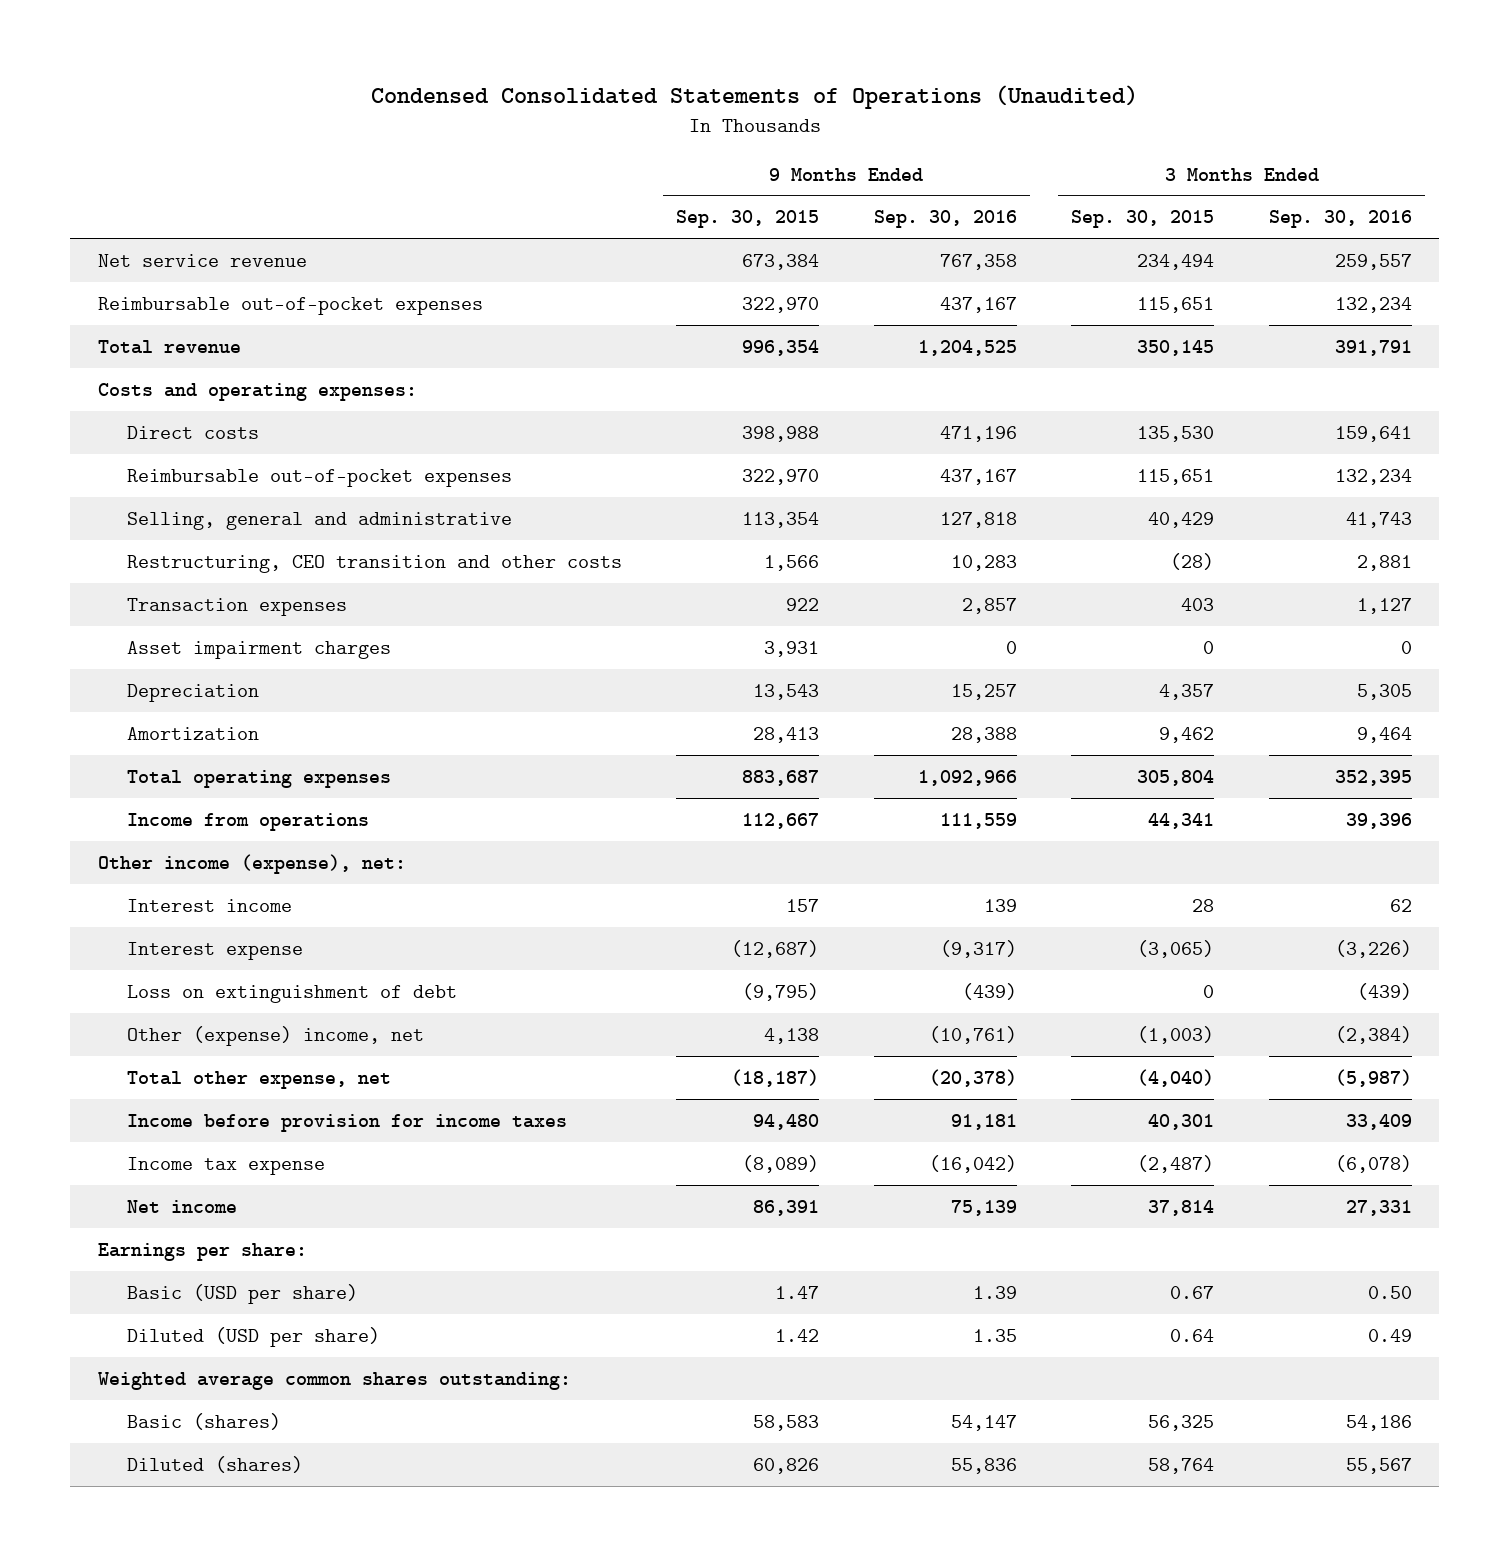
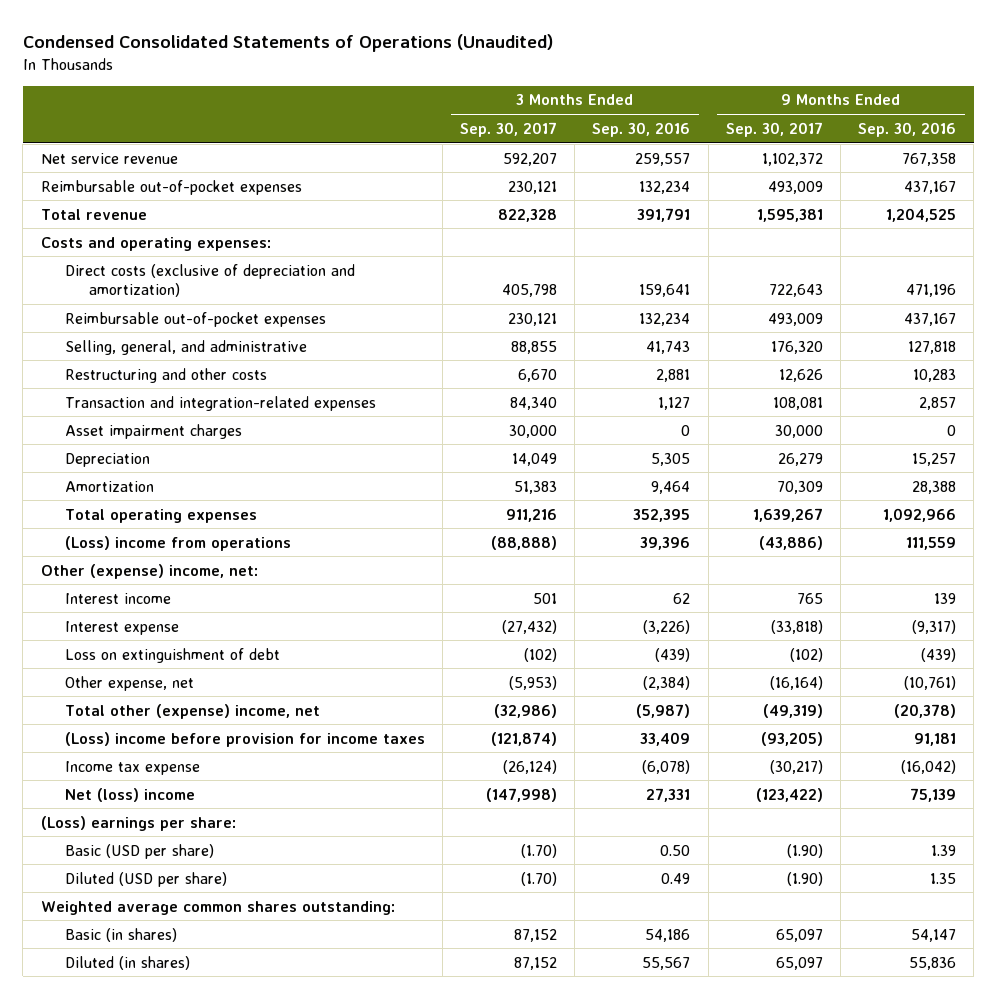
- | 9 Months Ended Sep. 30, 2015 | 9 Months Ended Sep. 30, 2016 | 3 Months Ended Sep. 30, 2015 | 3 Months Ended Sep. 30, 2016
+ | 3 Months Ended Sep. 30, 2017 | 3 Months Ended Sep. 30, 2016 | 9 Months Ended Sep. 30, 2017 | 9 Months Ended Sep. 30, 2016
- Direct costs | 398,988 | 471,196 | 135,530 | 159,641
+ Direct costs (exclusive of depreciation and amortization) | 405,798 | 159,641 | 722,643 | 471,196
- Selling, general and administrative | 113,354 | 127,818 | 40,429 | 41,743
- Restructuring, CEO transition and other costs | 1,566 | 10,283 | (28) | 2,881
- Transaction expenses | 922 | 2,857 | 403 | 1,127
+ Selling, general, and administrative | 88,855 | 41,743 | 176,320 | 127,818
+ Restructuring and other costs | 6,670 | 2,881 | 12,626 | 10,283
+ Transaction and integration-related expenses | 84,340 | 1,127 | 108,081 | 2,857
- Income from operations | 112,667 | 111,559 | 44,341 | 39,396
- Other income (expense), net:
+ (Loss) income from operations | (88,888) | 39,396 | (43,886) | 111,559
+ Other (expense) income, net:
- Other (expense) income, net | 4,138 | (10,761) | (1,003) | (2,384)
- Total other expense, net | (18,187) | (20,378) | (4,040) | (5,987)
- Income before provision for income taxes | 94,480 | 91,181 | 40,301 | 33,409
+ Other expense, net | (5,953) | (2,384) | (16,164) | (10,761)
+ Total other (expense) income, net | (32,986) | (5,987) | (49,319) | (20,378)
+ (Loss) income before provision for income taxes | (121,874) | 33,409 | (93,205) | 91,181
- Net income | 86,391 | 75,139 | 37,814 | 27,331
- Earnings per share:
+ Net (loss) income | (147,998) | 27,331 | (123,422) | 75,139
+ (Loss) earnings per share:
- Basic (shares) | 58,583 | 54,147 | 56,325 | 54,186
- Diluted (shares) | 60,826 | 55,836 | 58,764 | 55,567
+ Basic (in shares) | 87,152 | 54,186 | 65,097 | 54,147
+ Diluted (in shares) | 87,152 | 55,567 | 65,097 | 55,836

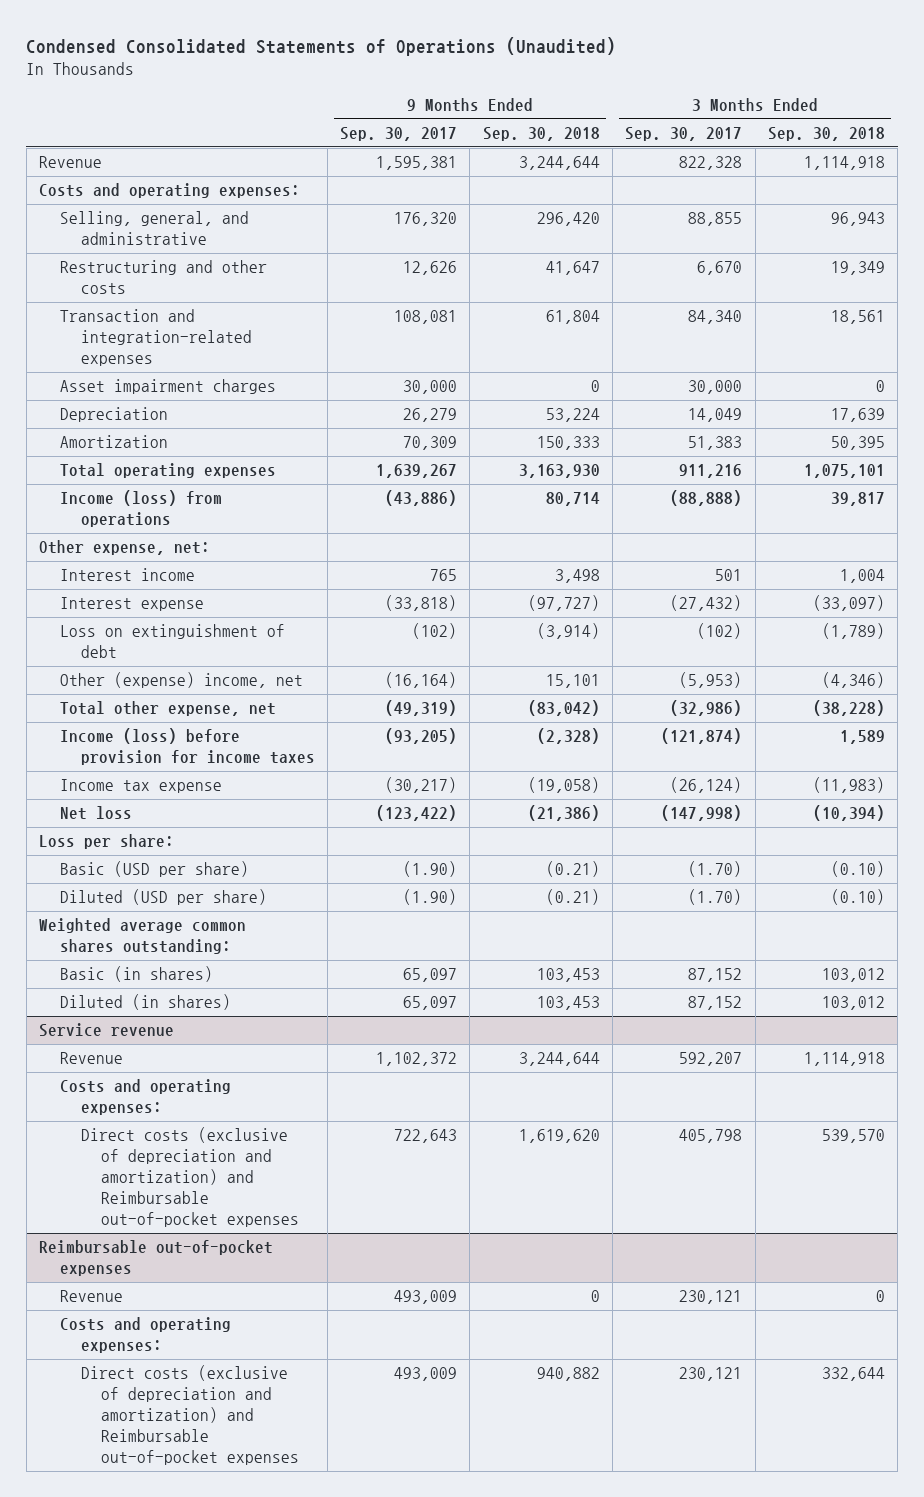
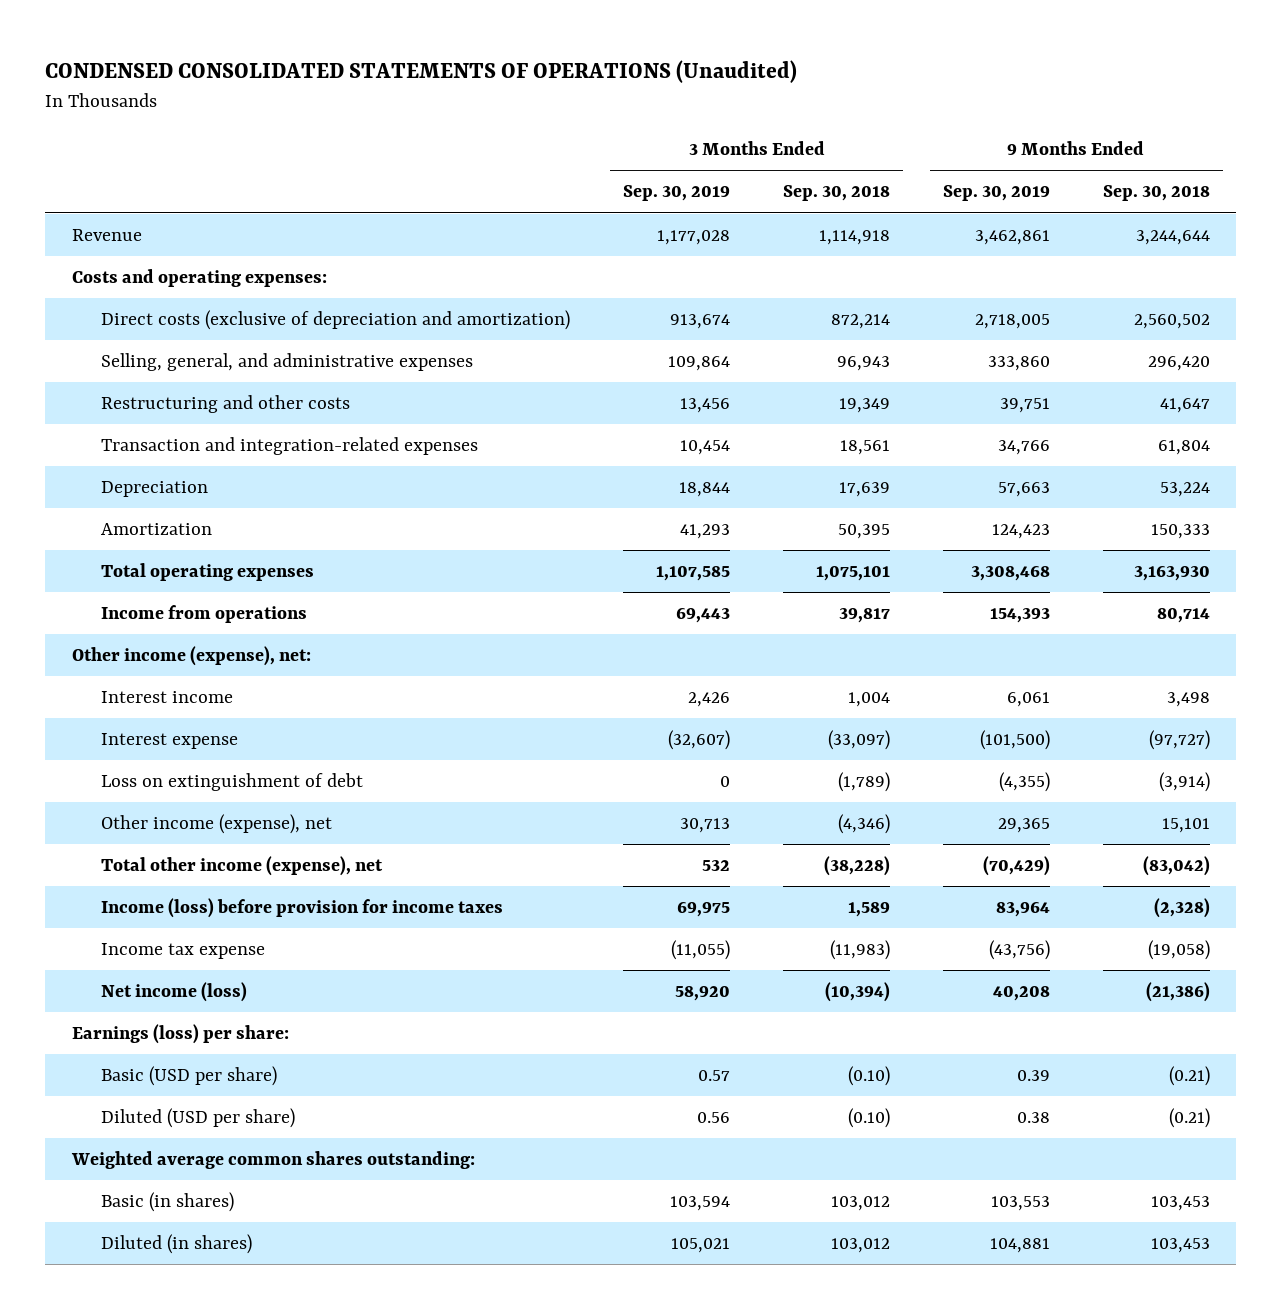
- Condensed Consolidated Statements of Operations (Unaudited)
+ CONDENSED CONSOLIDATED STATEMENTS OF OPERATIONS (Unaudited)
- | 9 Months Ended Sep. 30, 2017 | 9 Months Ended Sep. 30, 2018 | 3 Months Ended Sep. 30, 2017 | 3 Months Ended Sep. 30, 2018
+ | 3 Months Ended Sep. 30, 2019 | 3 Months Ended Sep. 30, 2018 | 9 Months Ended Sep. 30, 2019 | 9 Months Ended Sep. 30, 2018
- Selling, general, and administrative | 176,320 | 296,420 | 88,855 | 96,943
+ Direct costs (exclusive of depreciation and amortization) | 913,674 | 872,214 | 2,718,005 | 2,560,502
+ Selling, general, and administrative expenses | 109,864 | 96,943 | 333,860 | 296,420
- Asset impairment charges | 30,000 | 0 | 30,000 | 0
- Income (loss) from operations | (43,886) | 80,714 | (88,888) | 39,817
- Other expense, net:
+ Income from operations | 69,443 | 39,817 | 154,393 | 80,714
+ Other income (expense), net:
- Other (expense) income, net | (16,164) | 15,101 | (5,953) | (4,346)
- Total other expense, net | (49,319) | (83,042) | (32,986) | (38,228)
+ Other income (expense), net | 30,713 | (4,346) | 29,365 | 15,101
+ Total other income (expense), net | 532 | (38,228) | (70,429) | (83,042)
- Net loss | (123,422) | (21,386) | (147,998) | (10,394)
- Loss per share:
+ Net income (loss) | 58,920 | (10,394) | 40,208 | (21,386)
+ Earnings (loss) per share:
- Service revenue
- Revenue | 1,102,372 | 3,244,644 | 592,207 | 1,114,918
- Costs and operating expenses:
- Direct costs (exclusive of depreciation and amortization) and Reimbursable out-of-pocket expenses | 722,643 | 1,619,620 | 405,798 | 539,570
- Reimbursable out-of-pocket expenses
- Revenue | 493,009 | 0 | 230,121 | 0
- Costs and operating expenses:
- Direct costs (exclusive of depreciation and amortization) and Reimbursable out-of-pocket expenses | 493,009 | 940,882 | 230,121 | 332,644

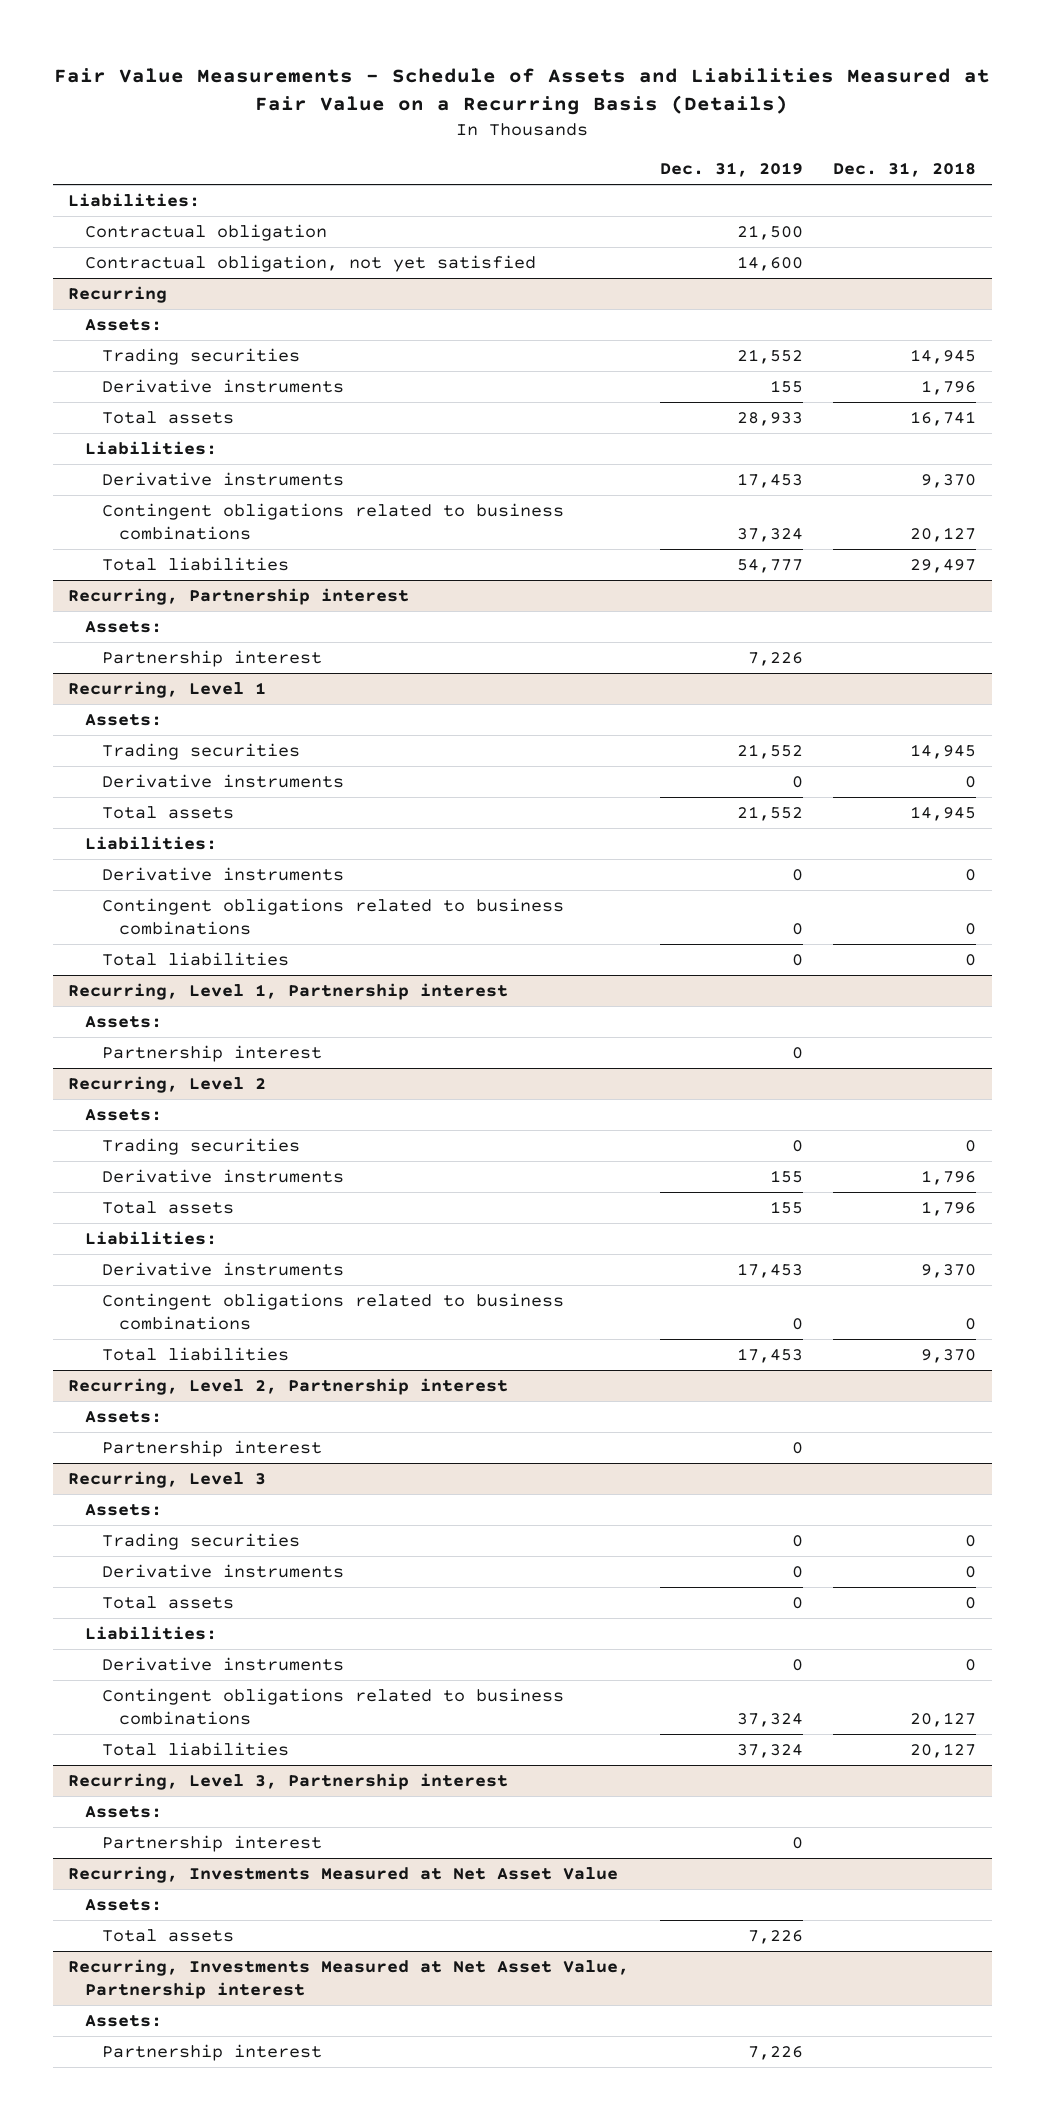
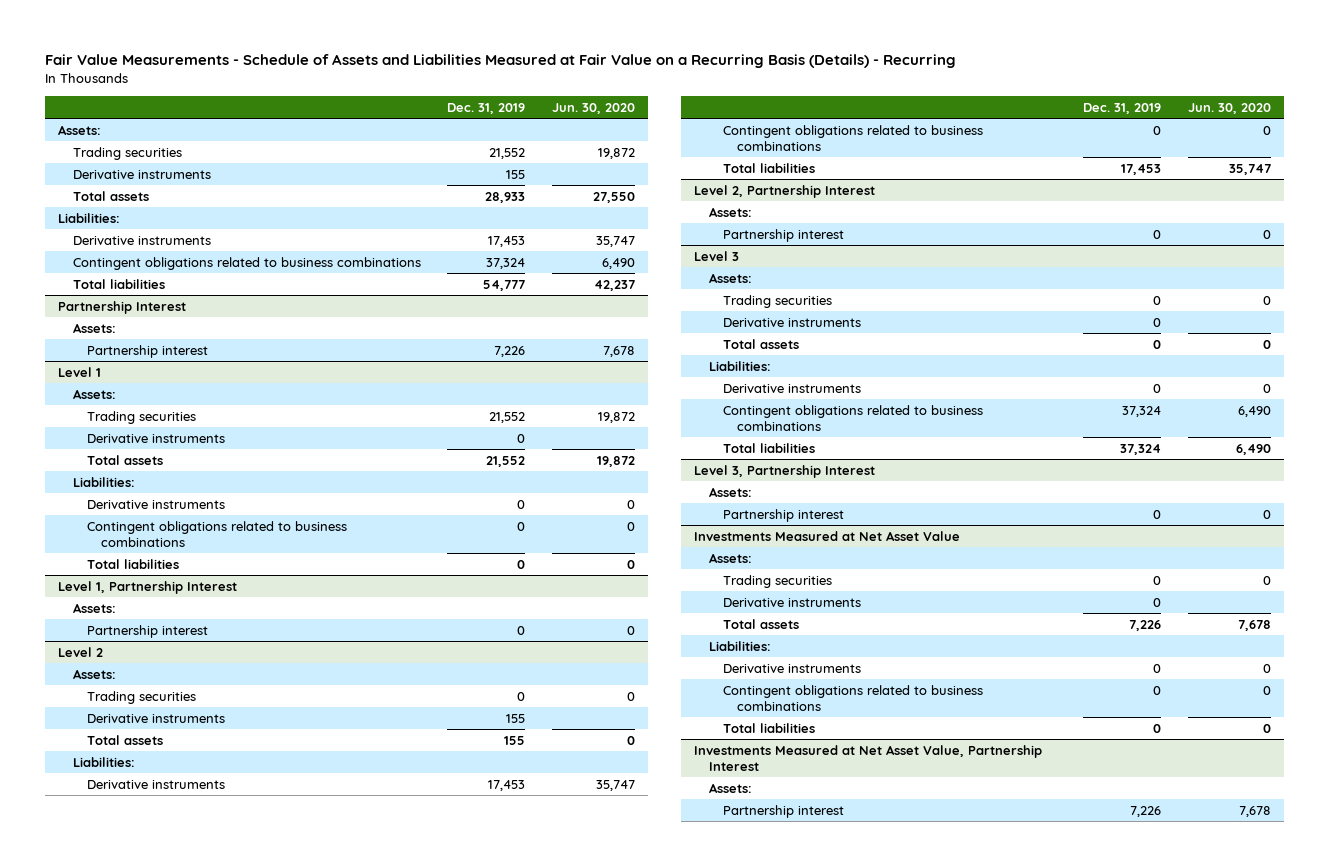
- Fair Value Measurements - Schedule of Assets and Liabilities Measured at Fair Value on a Recurring Basis (Details)
+ Fair Value Measurements - Schedule of Assets and Liabilities Measured at Fair Value on a Recurring Basis (Details) - Recurring
- | Dec. 31, 2019 | Dec. 31, 2018
+ | Dec. 31, 2019 | Jun. 30, 2020
- Liabilities:
- Contractual obligation | 21,500 |
- Contractual obligation, not yet satisfied | 14,600 |
- Recurring
- Recurring, Partnership interest
+ Partnership Interest
- Recurring, Level 1
+ Level 1
- Recurring, Level 1, Partnership interest
+ Level 1, Partnership Interest
- Recurring, Level 2
+ Level 2
- Recurring, Level 2, Partnership interest
+ Level 2, Partnership Interest
- Recurring, Level 3
+ Level 3
- Recurring, Level 3, Partnership interest
+ Level 3, Partnership Interest
- Recurring, Investments Measured at Net Asset Value
+ Investments Measured at Net Asset Value
+ Trading securities | 0 | 0
+ Derivative instruments | 0 |
- Recurring, Investments Measured at Net Asset Value, Partnership interest
+ Liabilities:
+ Derivative instruments | 0 | 0
+ Contingent obligations related to business combinations | 0 | 0
+ Total liabilities | 0 | 0
+ Investments Measured at Net Asset Value, Partnership Interest

